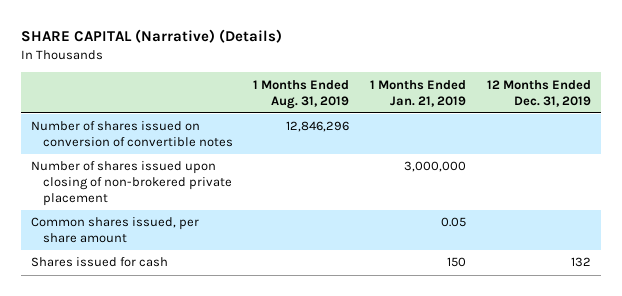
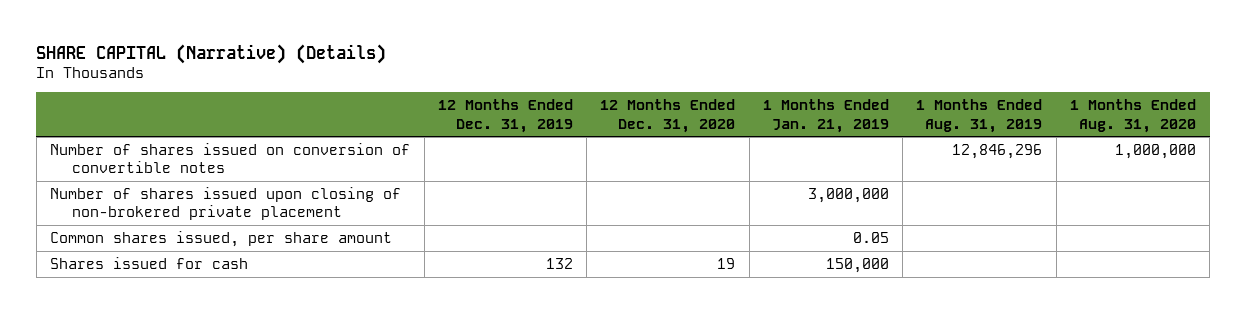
- | 1 Months Ended Aug. 31, 2019 | 1 Months Ended Jan. 21, 2019 | 12 Months Ended Dec. 31, 2019
+ | 12 Months Ended Dec. 31, 2019 | 12 Months Ended Dec. 31, 2020 | 1 Months Ended Jan. 21, 2019 | 1 Months Ended Aug. 31, 2019 | 1 Months Ended Aug. 31, 2020
- Shares issued for cash | | 150 | 132
+ Shares issued for cash | 132 | 19 | 150,000 | |

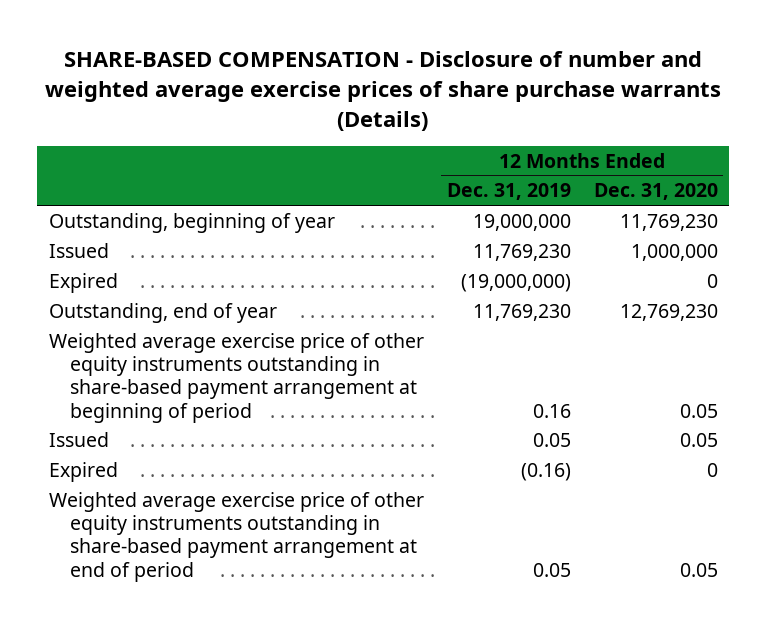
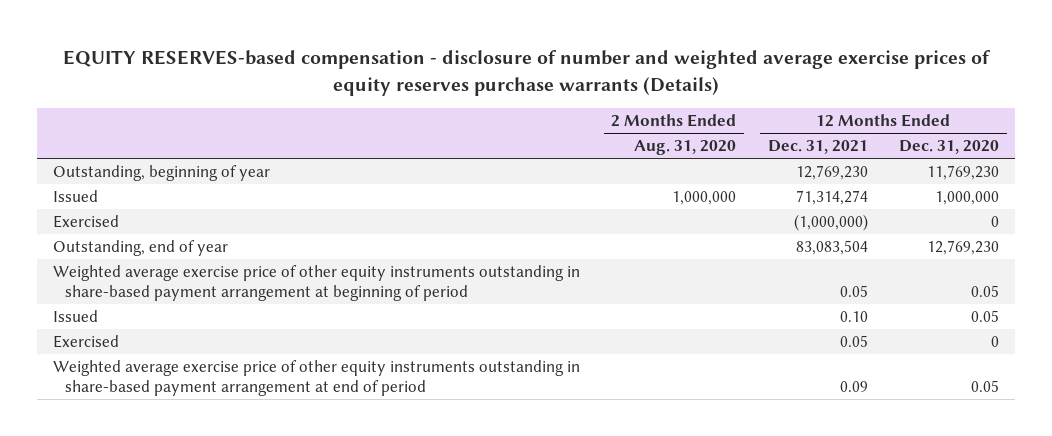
- SHARE-BASED COMPENSATION - Disclosure of number and weighted average exercise prices of share purchase warrants (Details)
+ EQUITY RESERVES-based compensation - disclosure of number and weighted average exercise prices of equity reserves purchase warrants (Details)
- | 12 Months Ended Dec. 31, 2019 | 12 Months Ended Dec. 31, 2020
+ | 2 Months Ended Aug. 31, 2020 | 12 Months Ended Dec. 31, 2021 | 12 Months Ended Dec. 31, 2020
- Expired | (19,000,000) | 0
+ Exercised | | (1,000,000) | 0
- Expired | (0.16) | 0
+ Exercised | | 0.05 | 0

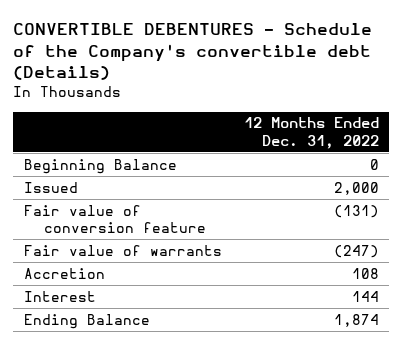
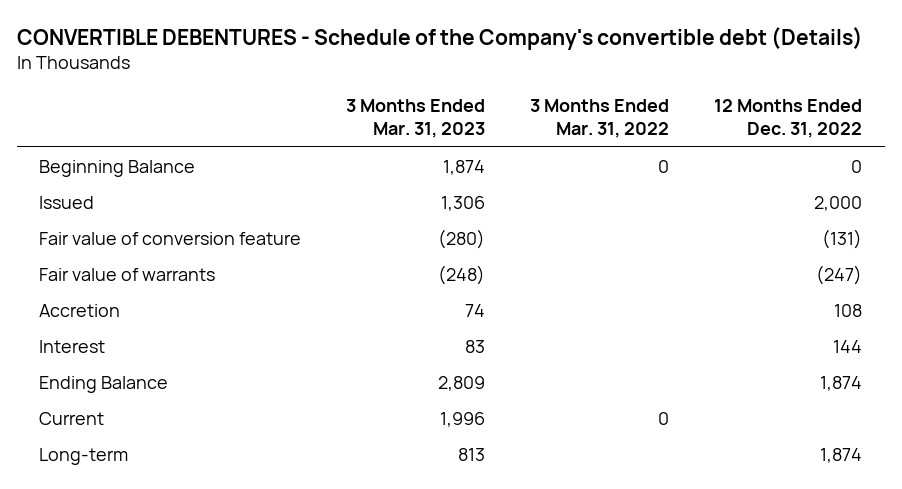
- | 12 Months Ended Dec. 31, 2022
+ | 3 Months Ended Mar. 31, 2023 | 3 Months Ended Mar. 31, 2022 | 12 Months Ended Dec. 31, 2022
+ Current | 1,996 | 0 |
+ Long-term | 813 | | 1,874

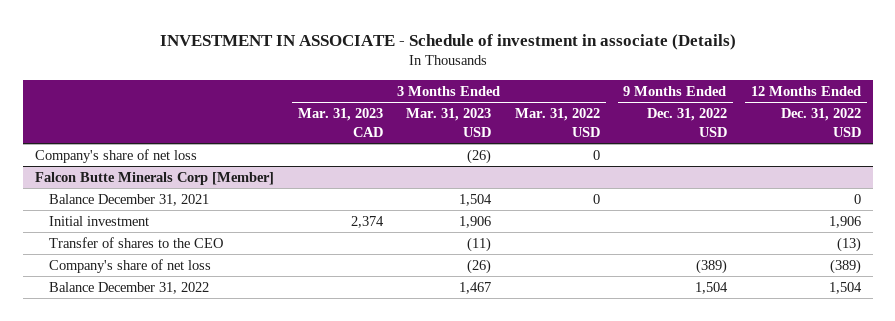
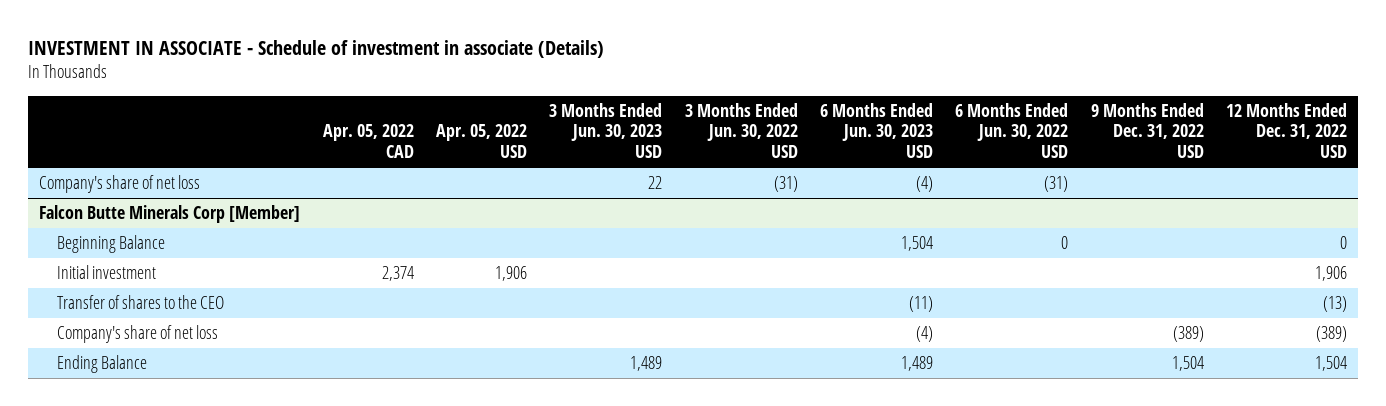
- | 3 Months Ended Mar. 31, 2023 CAD | 3 Months Ended Mar. 31, 2023 USD | 3 Months Ended Mar. 31, 2022 USD | 9 Months Ended Dec. 31, 2022 USD | 12 Months Ended Dec. 31, 2022 USD
+ | Apr. 05, 2022 CAD | Apr. 05, 2022 USD | 3 Months Ended Jun. 30, 2023 USD | 3 Months Ended Jun. 30, 2022 USD | 6 Months Ended Jun. 30, 2023 USD | 6 Months Ended Jun. 30, 2022 USD | 9 Months Ended Dec. 31, 2022 USD | 12 Months Ended Dec. 31, 2022 USD
@ Falcon Butte Minerals Corp [Member]
- Balance December 31, 2021 | | 1,504 | 0 | | 0
+ Beginning Balance | | | | | 1,504 | 0 | | 0
- Balance December 31, 2022 | | 1,467 | | 1,504 | 1,504
+ Ending Balance | | | 1,489 | | 1,489 | | 1,504 | 1,504

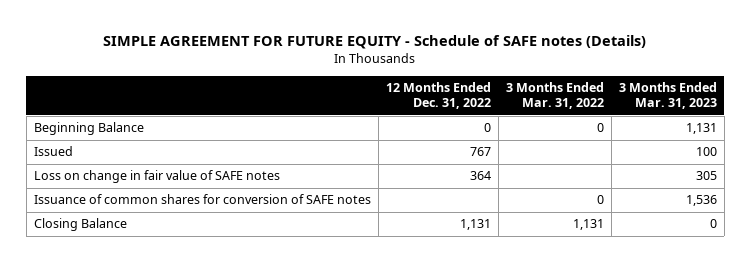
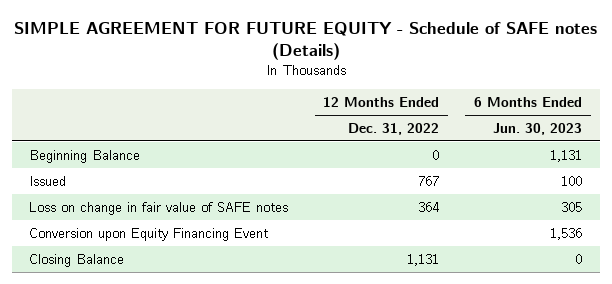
- | 12 Months Ended Dec. 31, 2022 | 3 Months Ended Mar. 31, 2022 | 3 Months Ended Mar. 31, 2023
+ | 12 Months Ended Dec. 31, 2022 | 6 Months Ended Jun. 30, 2023
- Issuance of common shares for conversion of SAFE notes | | 0 | 1,536
+ Conversion upon Equity Financing Event | | 1,536

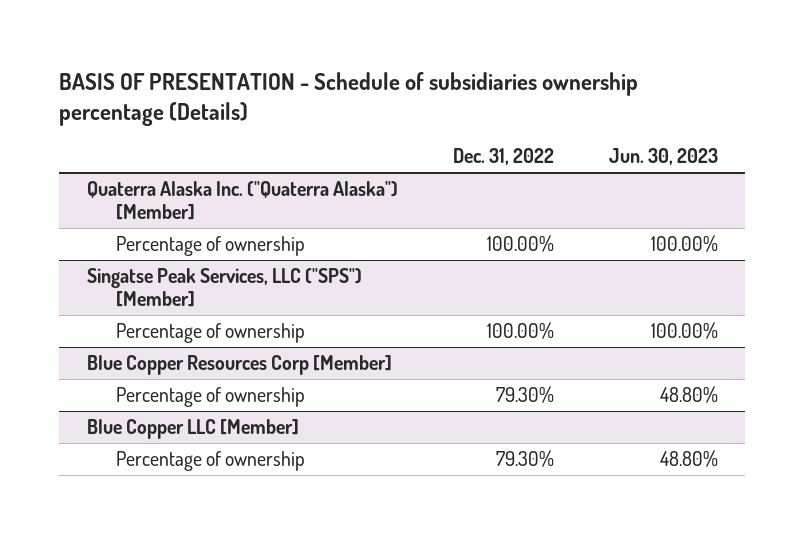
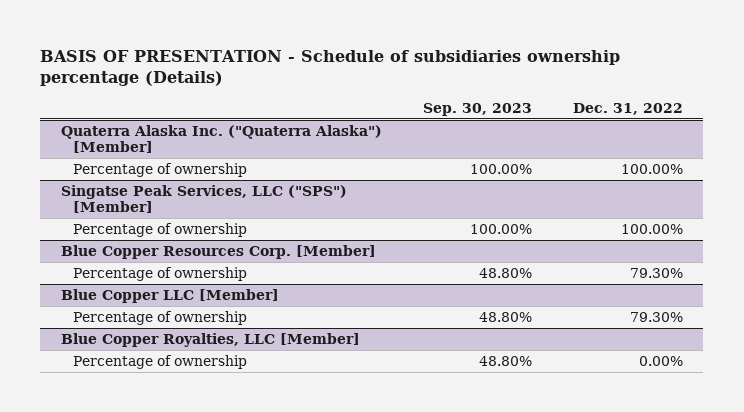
- | Dec. 31, 2022 | Jun. 30, 2023
+ | Sep. 30, 2023 | Dec. 31, 2022
- Blue Copper Resources Corp [Member]
+ Blue Copper Resources Corp. [Member]
+ Blue Copper Royalties, LLC [Member]
+ Percentage of ownership | 48.80% | 0.00%

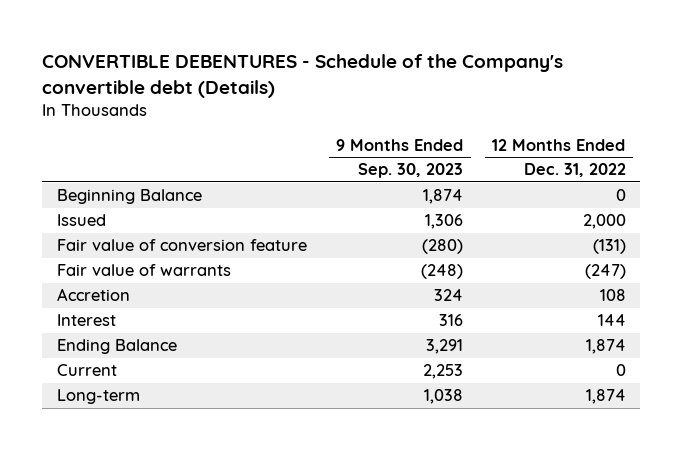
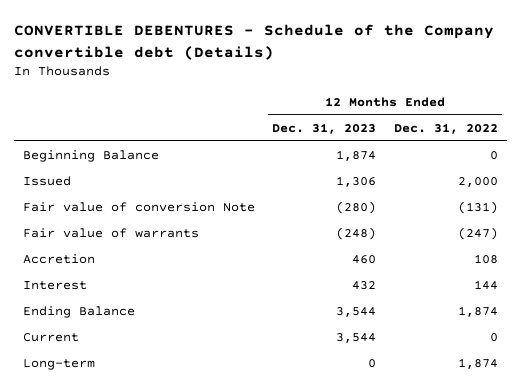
- CONVERTIBLE DEBENTURES - Schedule of the Company's convertible debt (Details)
+ CONVERTIBLE DEBENTURES - Schedule of the Company convertible debt (Details)
- | 9 Months Ended Sep. 30, 2023 | 12 Months Ended Dec. 31, 2022
+ | 12 Months Ended Dec. 31, 2023 | 12 Months Ended Dec. 31, 2022
- Fair value of conversion feature | (280) | (131)
+ Fair value of conversion Note | (280) | (131)

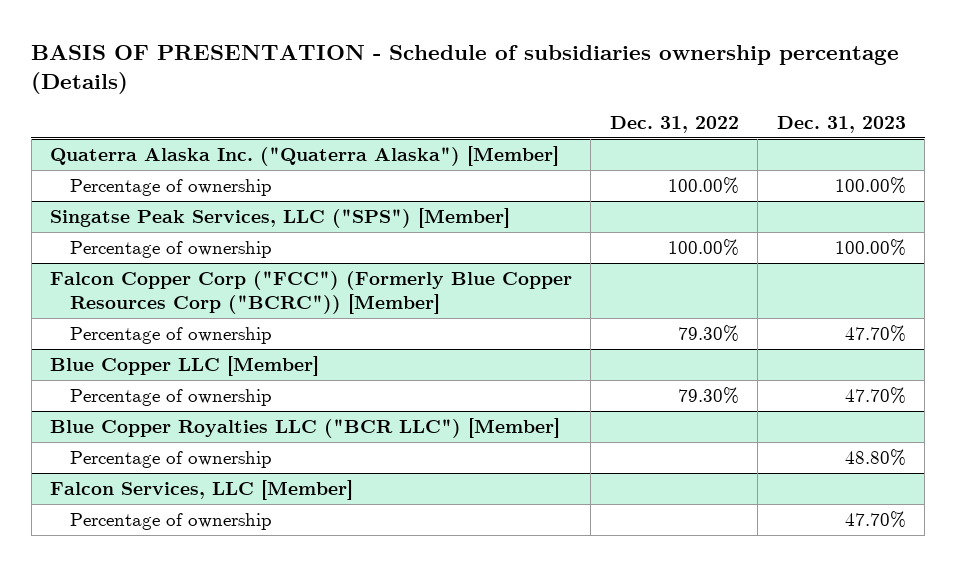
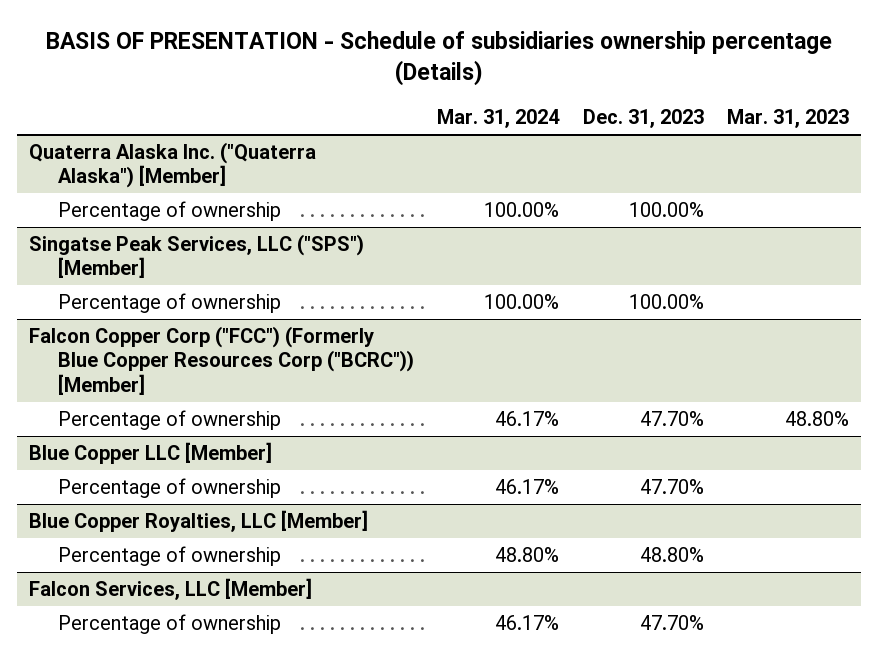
- | Dec. 31, 2022 | Dec. 31, 2023
+ | Mar. 31, 2024 | Dec. 31, 2023 | Mar. 31, 2023
- Blue Copper Royalties LLC ("BCR LLC") [Member]
+ Blue Copper Royalties, LLC [Member]

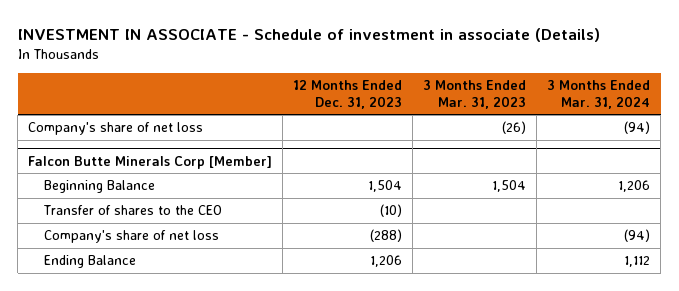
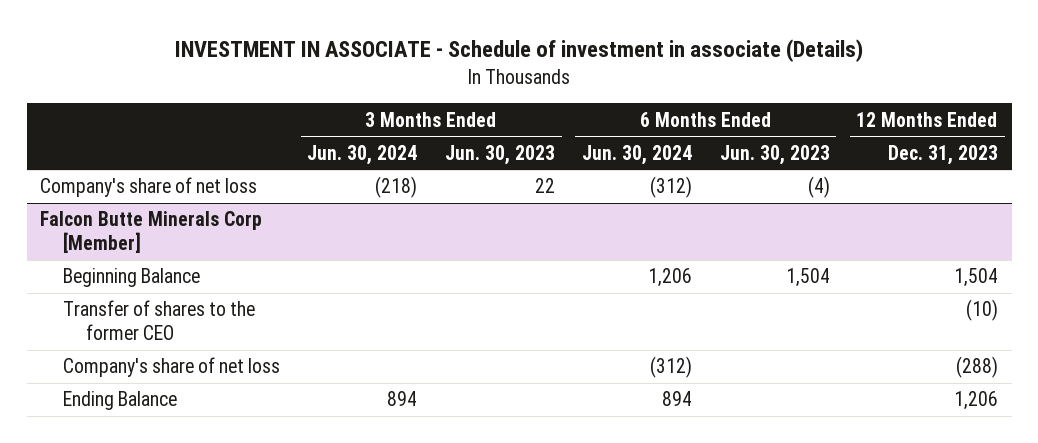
- | 12 Months Ended Dec. 31, 2023 | 3 Months Ended Mar. 31, 2023 | 3 Months Ended Mar. 31, 2024
+ | 3 Months Ended Jun. 30, 2024 | 3 Months Ended Jun. 30, 2023 | 6 Months Ended Jun. 30, 2024 | 6 Months Ended Jun. 30, 2023 | 12 Months Ended Dec. 31, 2023
@ Falcon Butte Minerals Corp [Member]
- Transfer of shares to the CEO | (10) | |
+ Transfer of shares to the former CEO | | | | | (10)

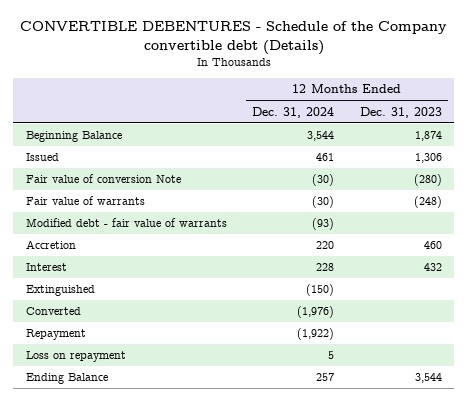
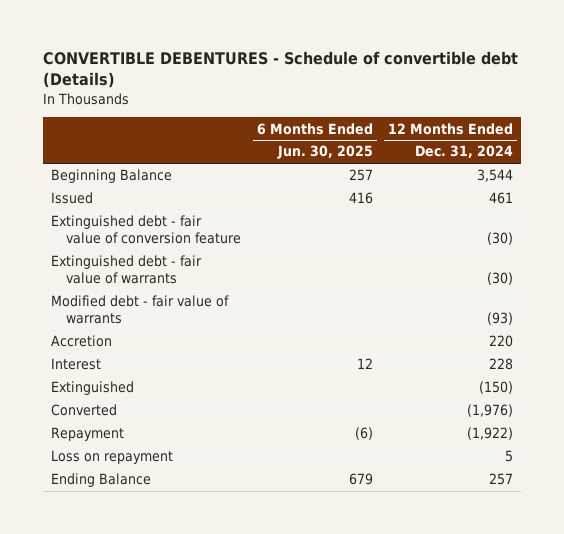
- CONVERTIBLE DEBENTURES - Schedule of the Company convertible debt (Details)
+ CONVERTIBLE DEBENTURES - Schedule of convertible debt (Details)
- | 12 Months Ended Dec. 31, 2024 | 12 Months Ended Dec. 31, 2023
+ | 6 Months Ended Jun. 30, 2025 | 12 Months Ended Dec. 31, 2024
- Fair value of conversion Note | (30) | (280)
- Fair value of warrants | (30) | (248)
+ Extinguished debt - fair value of conversion feature | | (30)
+ Extinguished debt - fair value of warrants | | (30)

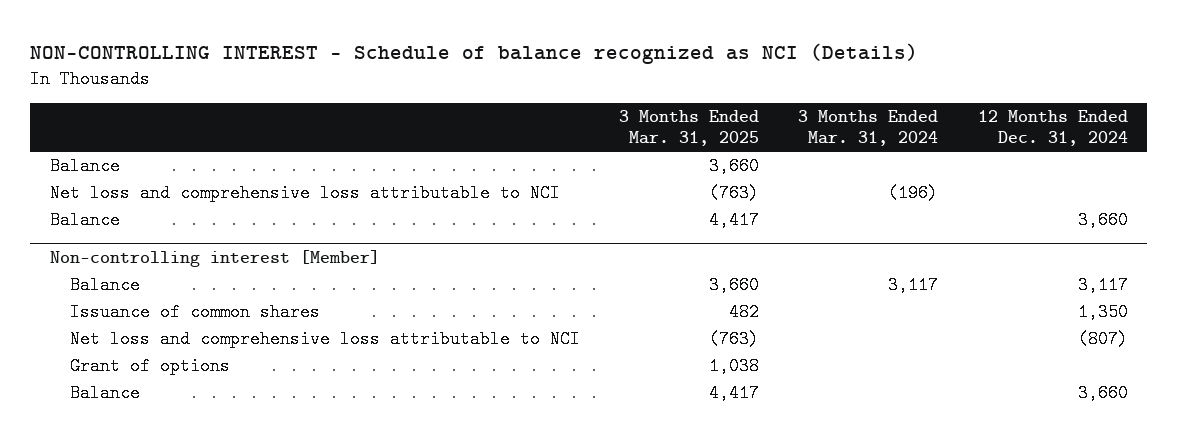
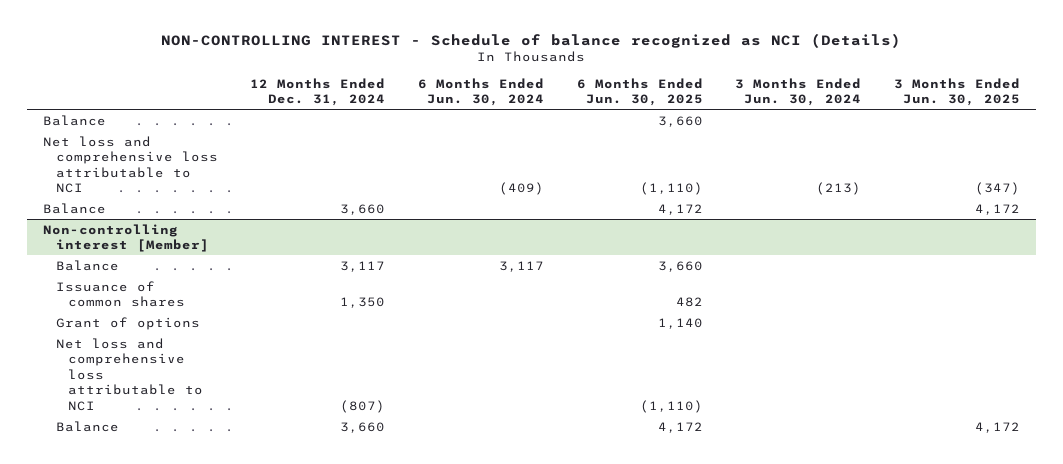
- | 3 Months Ended Mar. 31, 2025 | 3 Months Ended Mar. 31, 2024 | 12 Months Ended Dec. 31, 2024
+ | 12 Months Ended Dec. 31, 2024 | 6 Months Ended Jun. 30, 2024 | 6 Months Ended Jun. 30, 2025 | 3 Months Ended Jun. 30, 2024 | 3 Months Ended Jun. 30, 2025
@ Non-controlling interest [Member]
moved down: Net loss and comprehensive loss attributable to NCI | (807) | | (1,110) | |

